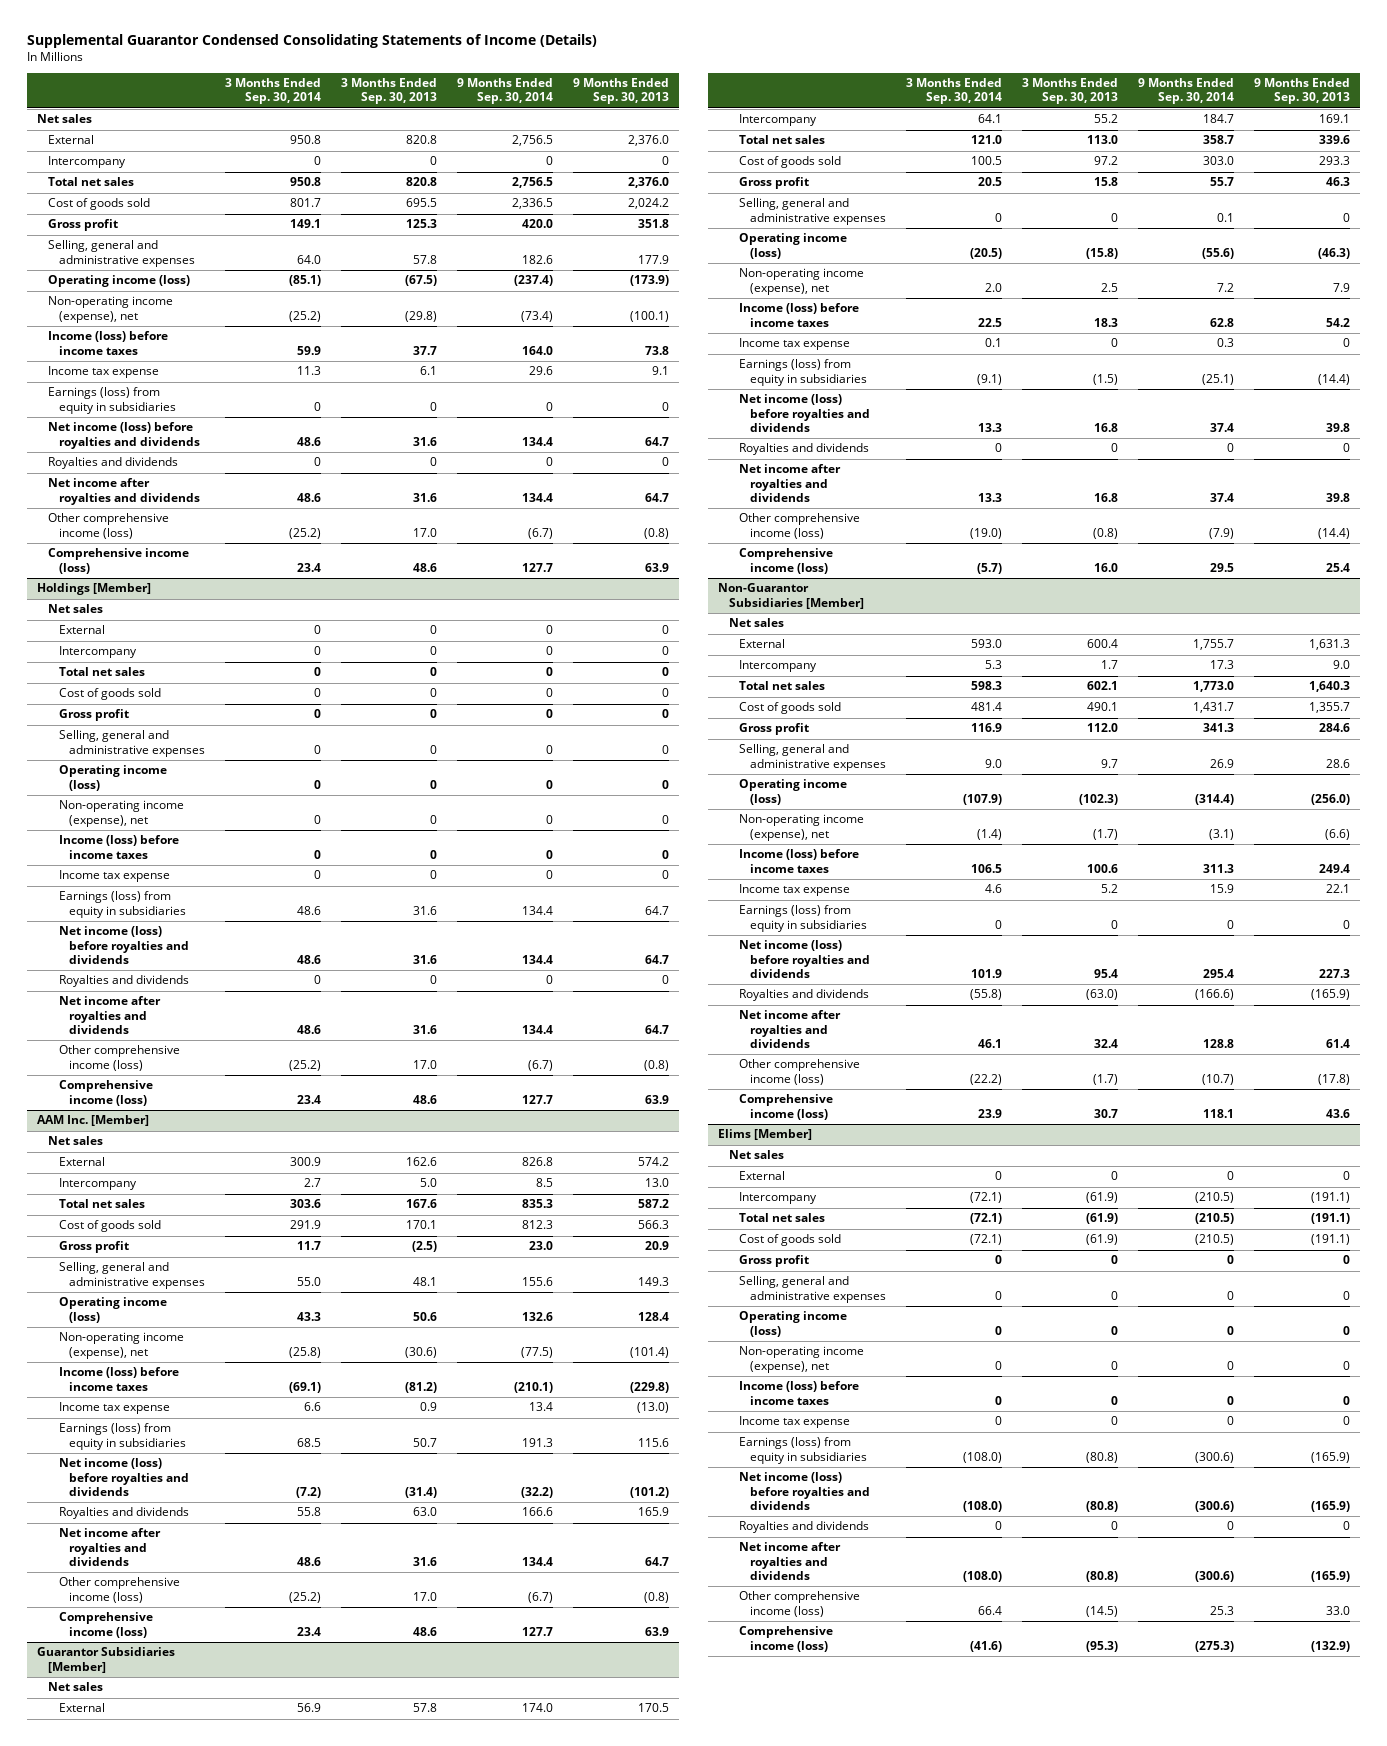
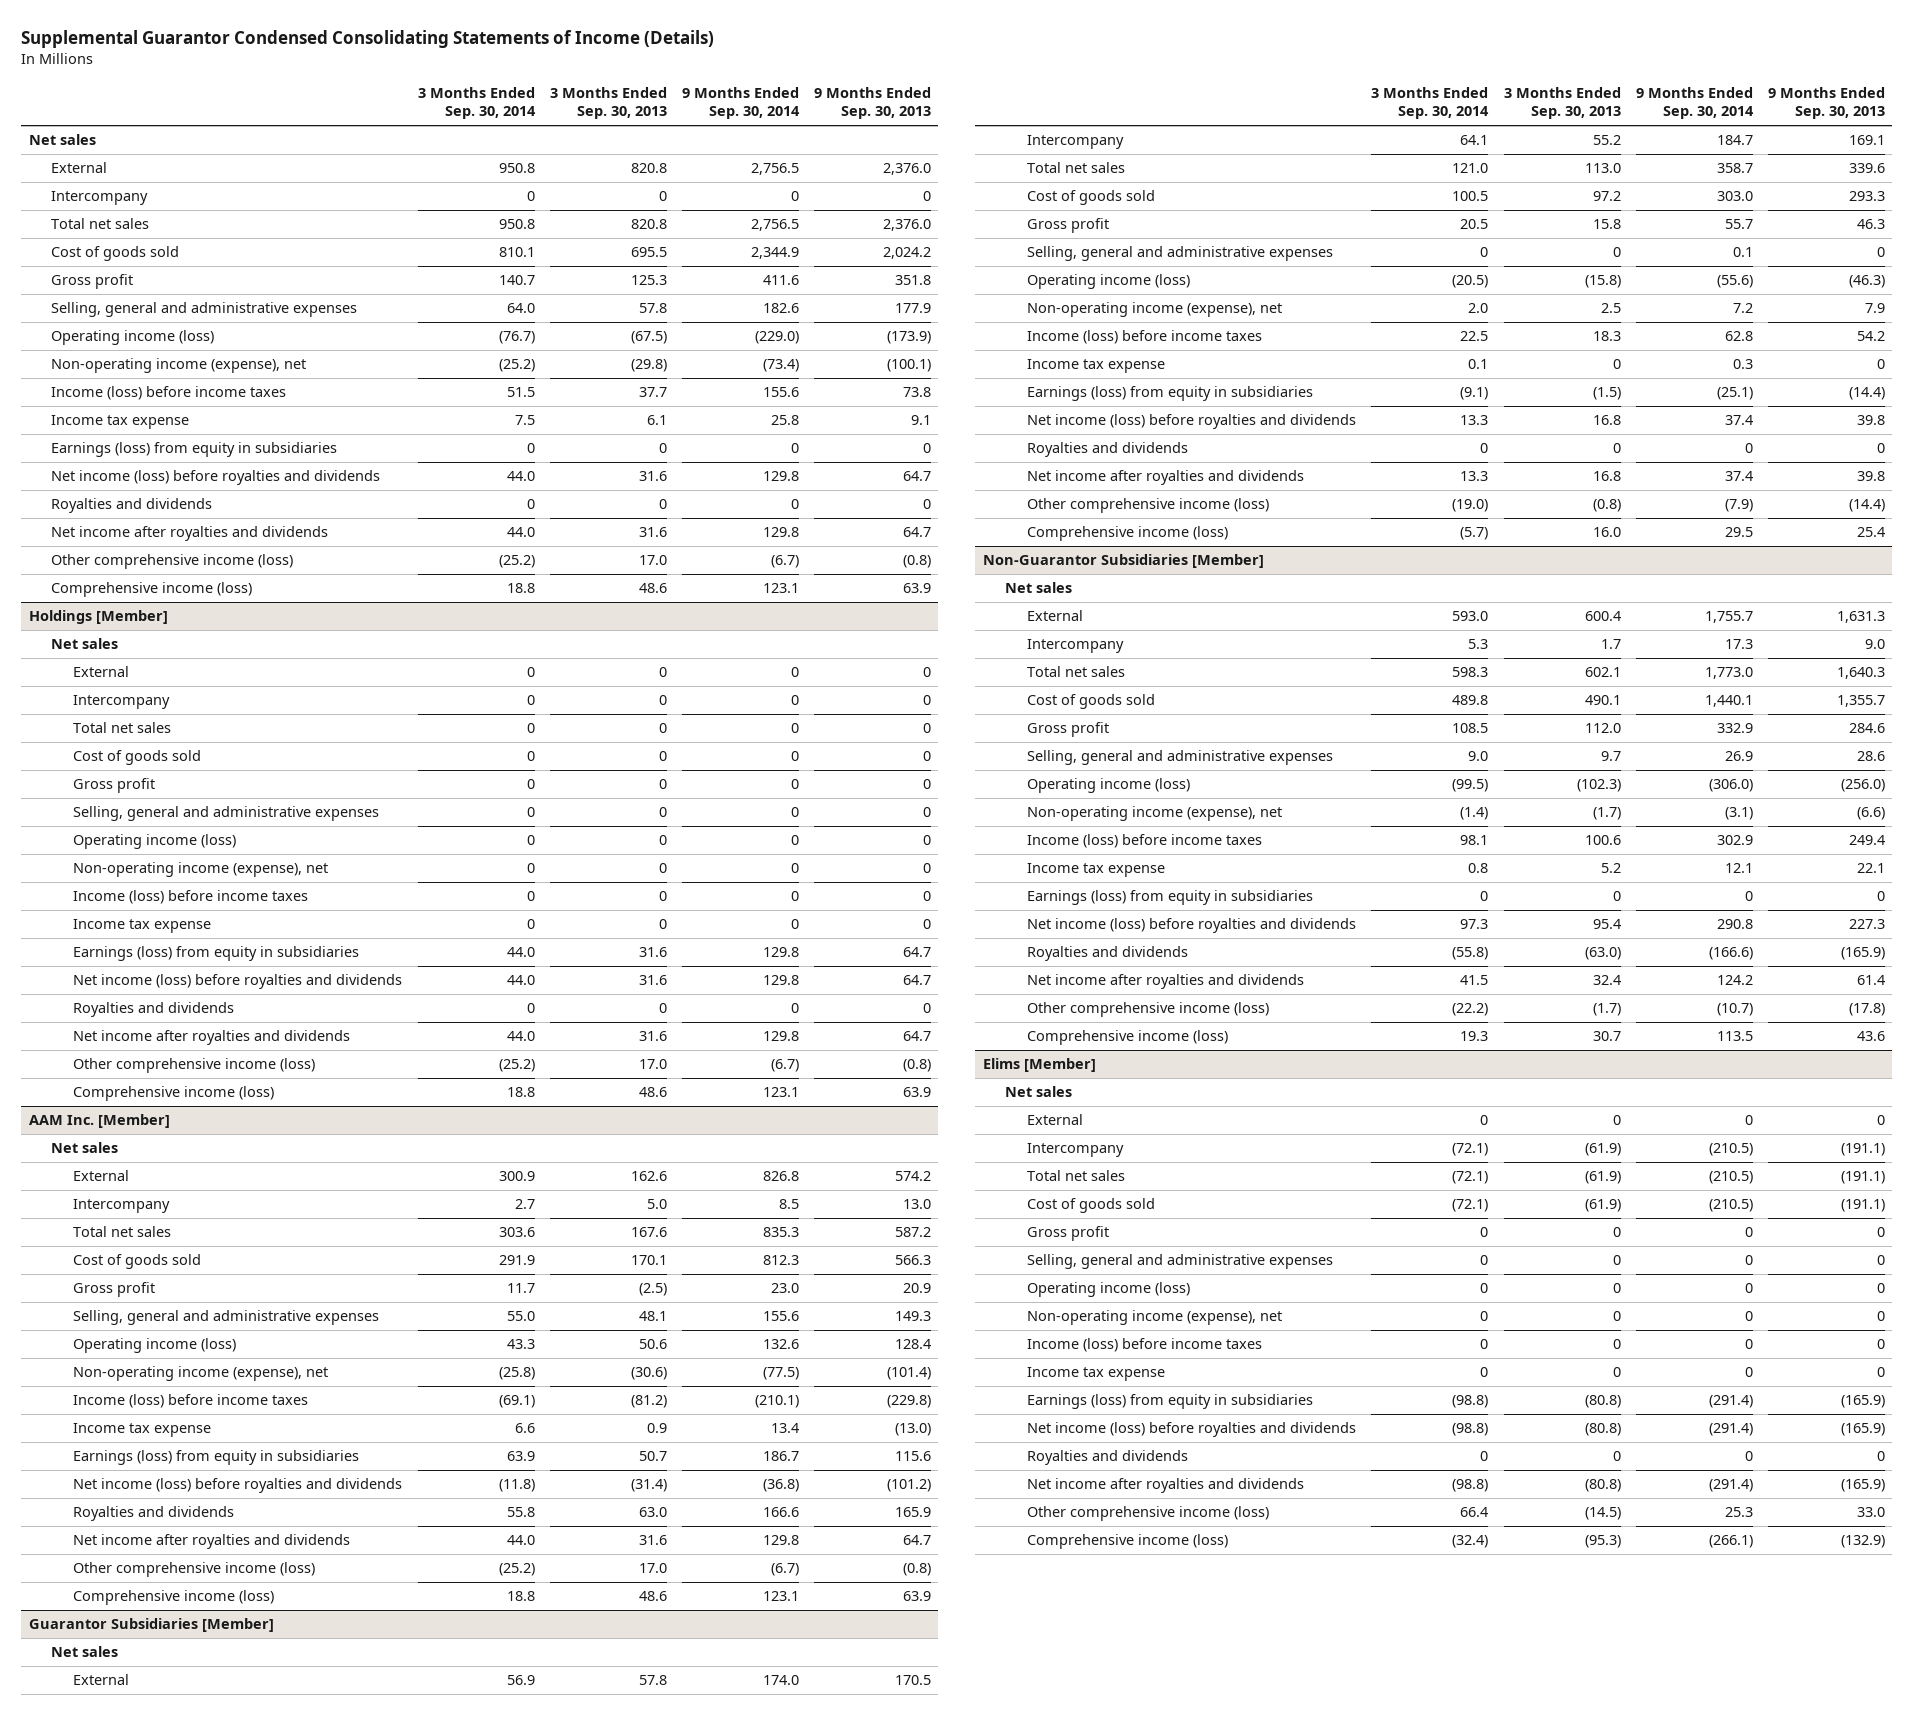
- Cost of goods sold | 801.7 | 695.5 | 2,336.5 | 2,024.2
- Gross profit | 149.1 | 125.3 | 420.0 | 351.8
+ Cost of goods sold | 810.1 | 695.5 | 2,344.9 | 2,024.2
+ Gross profit | 140.7 | 125.3 | 411.6 | 351.8
- Operating income (loss) | (85.1) | (67.5) | (237.4) | (173.9)
+ Operating income (loss) | (76.7) | (67.5) | (229.0) | (173.9)
- Income (loss) before income taxes | 59.9 | 37.7 | 164.0 | 73.8
- Income tax expense | 11.3 | 6.1 | 29.6 | 9.1
+ Income (loss) before income taxes | 51.5 | 37.7 | 155.6 | 73.8
+ Income tax expense | 7.5 | 6.1 | 25.8 | 9.1
- Net income (loss) before royalties and dividends | 48.6 | 31.6 | 134.4 | 64.7
+ Net income (loss) before royalties and dividends | 44.0 | 31.6 | 129.8 | 64.7
- Net income after royalties and dividends | 48.6 | 31.6 | 134.4 | 64.7
+ Net income after royalties and dividends | 44.0 | 31.6 | 129.8 | 64.7
- Comprehensive income (loss) | 23.4 | 48.6 | 127.7 | 63.9
+ Comprehensive income (loss) | 18.8 | 48.6 | 123.1 | 63.9
@ Holdings [Member]
- Earnings (loss) from equity in subsidiaries | 48.6 | 31.6 | 134.4 | 64.7
- Net income (loss) before royalties and dividends | 48.6 | 31.6 | 134.4 | 64.7
+ Earnings (loss) from equity in subsidiaries | 44.0 | 31.6 | 129.8 | 64.7
+ Net income (loss) before royalties and dividends | 44.0 | 31.6 | 129.8 | 64.7
- Net income after royalties and dividends | 48.6 | 31.6 | 134.4 | 64.7
+ Net income after royalties and dividends | 44.0 | 31.6 | 129.8 | 64.7
- Comprehensive income (loss) | 23.4 | 48.6 | 127.7 | 63.9
+ Comprehensive income (loss) | 18.8 | 48.6 | 123.1 | 63.9
@ AAM Inc. [Member]
- Earnings (loss) from equity in subsidiaries | 68.5 | 50.7 | 191.3 | 115.6
- Net income (loss) before royalties and dividends | (7.2) | (31.4) | (32.2) | (101.2)
+ Earnings (loss) from equity in subsidiaries | 63.9 | 50.7 | 186.7 | 115.6
+ Net income (loss) before royalties and dividends | (11.8) | (31.4) | (36.8) | (101.2)
- Net income after royalties and dividends | 48.6 | 31.6 | 134.4 | 64.7
+ Net income after royalties and dividends | 44.0 | 31.6 | 129.8 | 64.7
- Comprehensive income (loss) | 23.4 | 48.6 | 127.7 | 63.9
+ Comprehensive income (loss) | 18.8 | 48.6 | 123.1 | 63.9
@ Non-Guarantor Subsidiaries [Member]
- Cost of goods sold | 481.4 | 490.1 | 1,431.7 | 1,355.7
- Gross profit | 116.9 | 112.0 | 341.3 | 284.6
+ Cost of goods sold | 489.8 | 490.1 | 1,440.1 | 1,355.7
+ Gross profit | 108.5 | 112.0 | 332.9 | 284.6
- Operating income (loss) | (107.9) | (102.3) | (314.4) | (256.0)
+ Operating income (loss) | (99.5) | (102.3) | (306.0) | (256.0)
- Income (loss) before income taxes | 106.5 | 100.6 | 311.3 | 249.4
- Income tax expense | 4.6 | 5.2 | 15.9 | 22.1
+ Income (loss) before income taxes | 98.1 | 100.6 | 302.9 | 249.4
+ Income tax expense | 0.8 | 5.2 | 12.1 | 22.1
- Net income (loss) before royalties and dividends | 101.9 | 95.4 | 295.4 | 227.3
+ Net income (loss) before royalties and dividends | 97.3 | 95.4 | 290.8 | 227.3
- Net income after royalties and dividends | 46.1 | 32.4 | 128.8 | 61.4
+ Net income after royalties and dividends | 41.5 | 32.4 | 124.2 | 61.4
- Comprehensive income (loss) | 23.9 | 30.7 | 118.1 | 43.6
+ Comprehensive income (loss) | 19.3 | 30.7 | 113.5 | 43.6
@ Elims [Member]
- Earnings (loss) from equity in subsidiaries | (108.0) | (80.8) | (300.6) | (165.9)
- Net income (loss) before royalties and dividends | (108.0) | (80.8) | (300.6) | (165.9)
+ Earnings (loss) from equity in subsidiaries | (98.8) | (80.8) | (291.4) | (165.9)
+ Net income (loss) before royalties and dividends | (98.8) | (80.8) | (291.4) | (165.9)
- Net income after royalties and dividends | (108.0) | (80.8) | (300.6) | (165.9)
+ Net income after royalties and dividends | (98.8) | (80.8) | (291.4) | (165.9)
- Comprehensive income (loss) | (41.6) | (95.3) | (275.3) | (132.9)
+ Comprehensive income (loss) | (32.4) | (95.3) | (266.1) | (132.9)

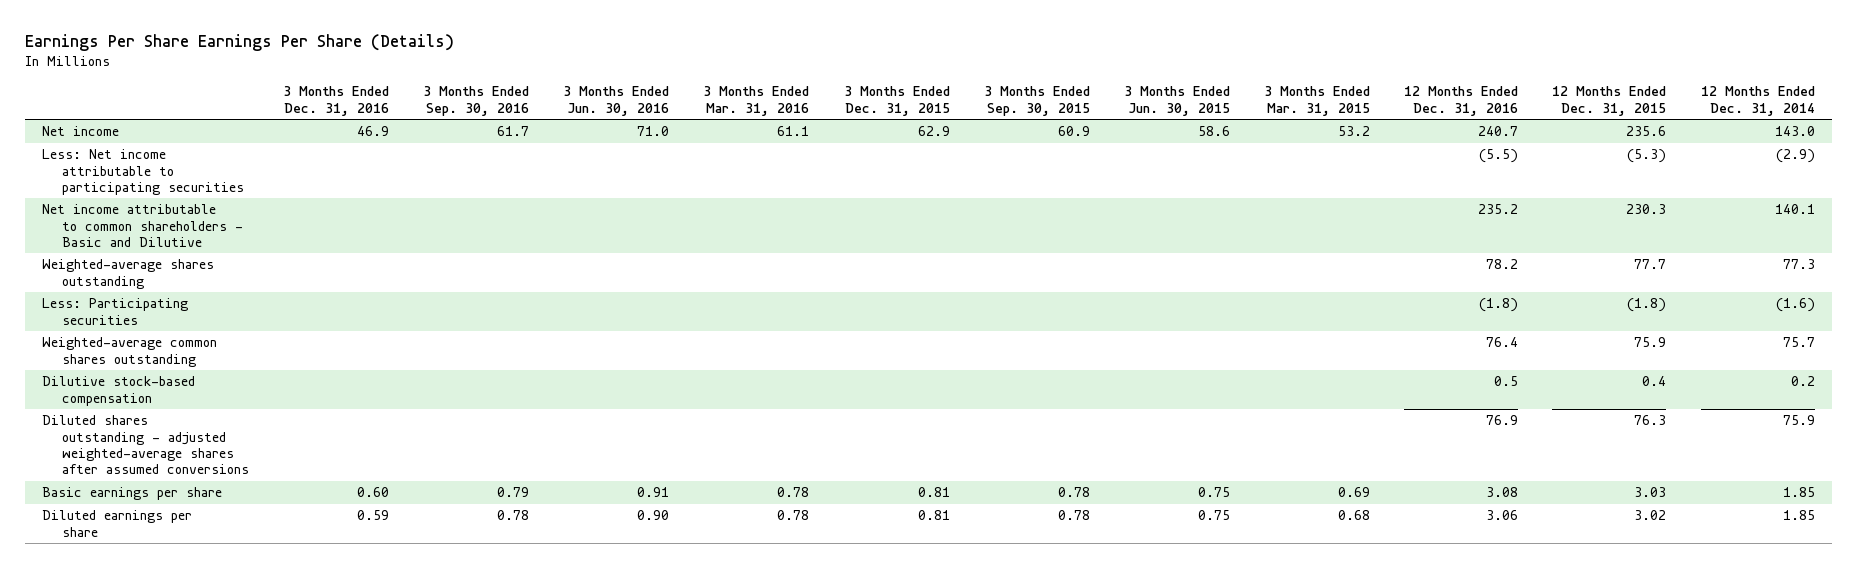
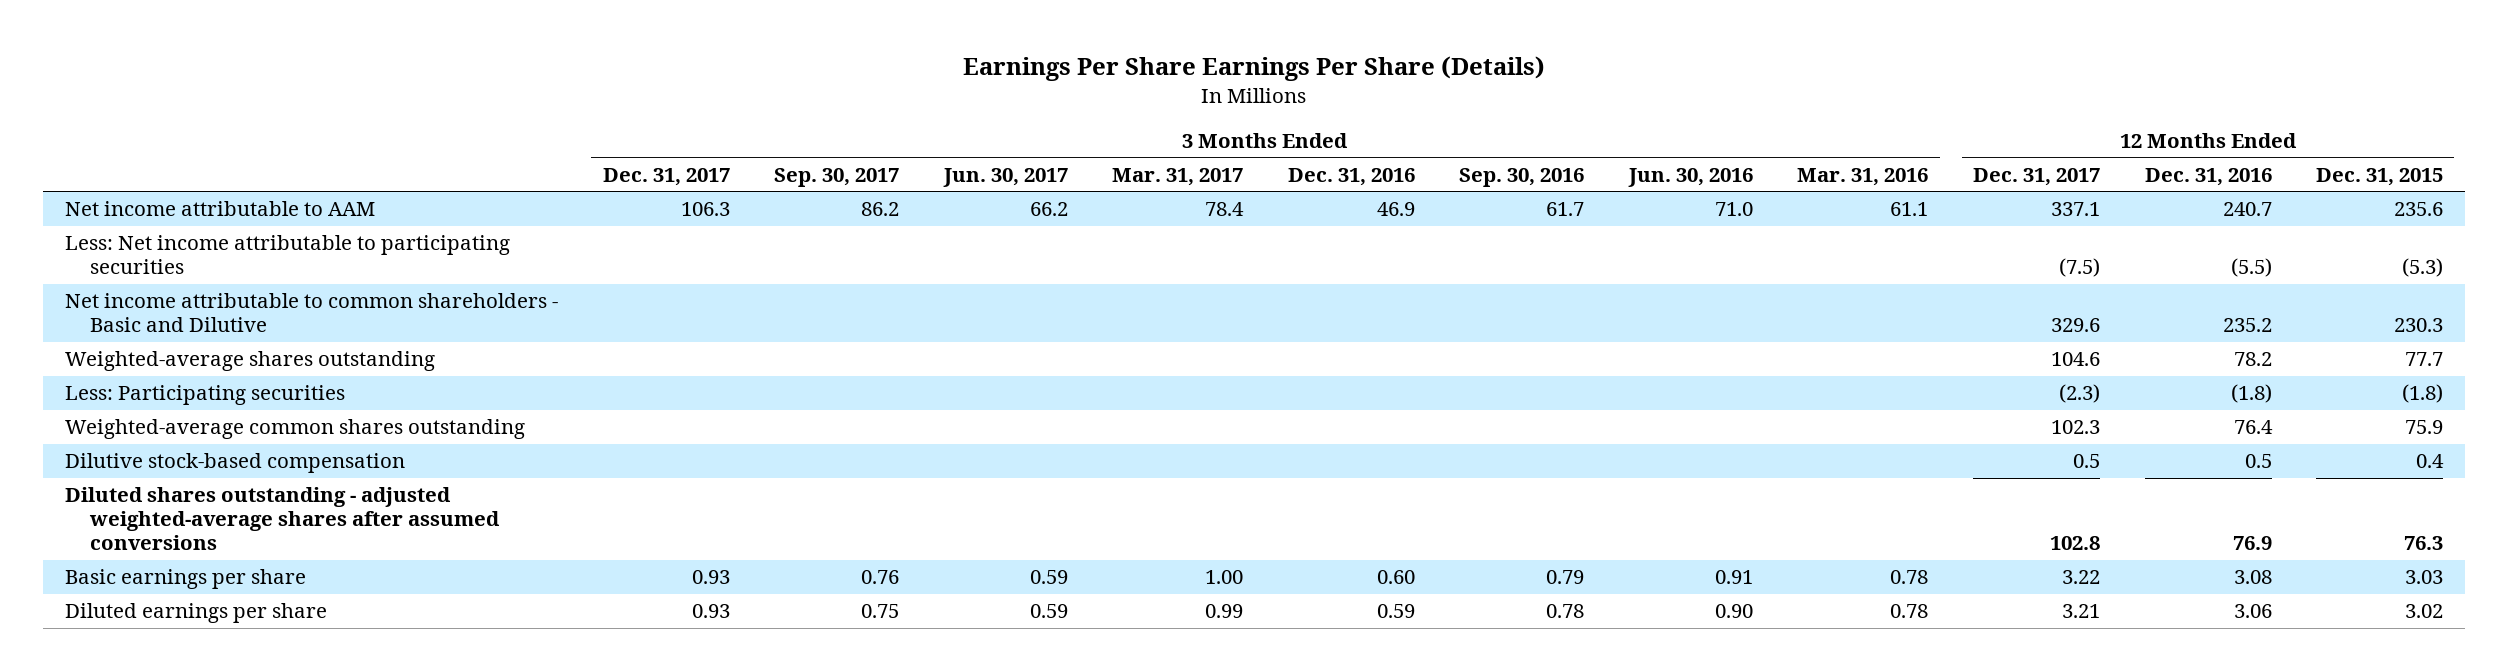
- | 3 Months Ended Dec. 31, 2016 | 3 Months Ended Sep. 30, 2016 | 3 Months Ended Jun. 30, 2016 | 3 Months Ended Mar. 31, 2016 | 3 Months Ended Dec. 31, 2015 | 3 Months Ended Sep. 30, 2015 | 3 Months Ended Jun. 30, 2015 | 3 Months Ended Mar. 31, 2015 | 12 Months Ended Dec. 31, 2016 | 12 Months Ended Dec. 31, 2015 | 12 Months Ended Dec. 31, 2014
+ | 3 Months Ended Dec. 31, 2017 | 3 Months Ended Sep. 30, 2017 | 3 Months Ended Jun. 30, 2017 | 3 Months Ended Mar. 31, 2017 | 3 Months Ended Dec. 31, 2016 | 3 Months Ended Sep. 30, 2016 | 3 Months Ended Jun. 30, 2016 | 3 Months Ended Mar. 31, 2016 | 12 Months Ended Dec. 31, 2017 | 12 Months Ended Dec. 31, 2016 | 12 Months Ended Dec. 31, 2015
- Net income | 46.9 | 61.7 | 71.0 | 61.1 | 62.9 | 60.9 | 58.6 | 53.2 | 240.7 | 235.6 | 143.0
+ Net income attributable to AAM | 106.3 | 86.2 | 66.2 | 78.4 | 46.9 | 61.7 | 71.0 | 61.1 | 337.1 | 240.7 | 235.6

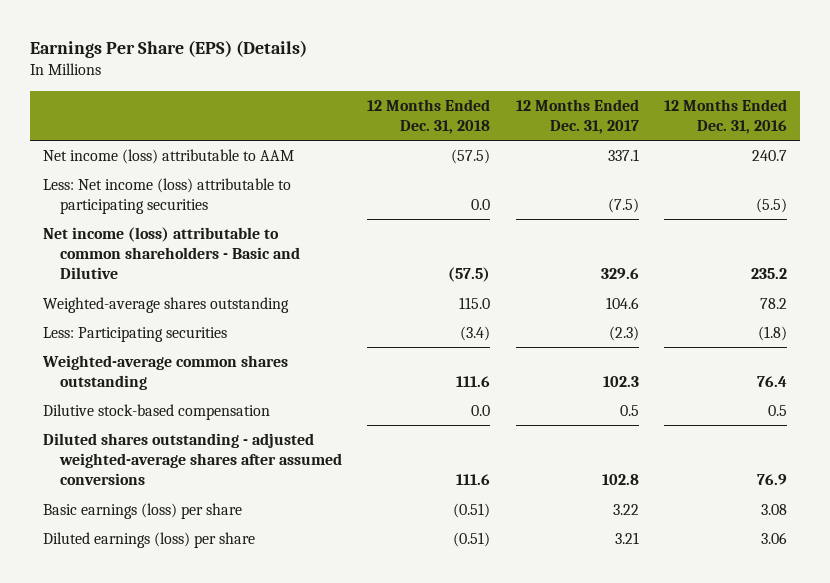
- Earnings Per Share Earnings Per Share (Details)
+ Earnings Per Share (EPS) (Details)
- | 3 Months Ended Dec. 31, 2017 | 3 Months Ended Sep. 30, 2017 | 3 Months Ended Jun. 30, 2017 | 3 Months Ended Mar. 31, 2017 | 3 Months Ended Dec. 31, 2016 | 3 Months Ended Sep. 30, 2016 | 3 Months Ended Jun. 30, 2016 | 3 Months Ended Mar. 31, 2016 | 12 Months Ended Dec. 31, 2017 | 12 Months Ended Dec. 31, 2016 | 12 Months Ended Dec. 31, 2015
+ | 12 Months Ended Dec. 31, 2018 | 12 Months Ended Dec. 31, 2017 | 12 Months Ended Dec. 31, 2016
- Net income attributable to AAM | 106.3 | 86.2 | 66.2 | 78.4 | 46.9 | 61.7 | 71.0 | 61.1 | 337.1 | 240.7 | 235.6
- Less: Net income attributable to participating securities | | | | | | | | | (7.5) | (5.5) | (5.3)
- Net income attributable to common shareholders - Basic and Dilutive | | | | | | | | | 329.6 | 235.2 | 230.3
+ Net income (loss) attributable to AAM | (57.5) | 337.1 | 240.7
+ Less: Net income (loss) attributable to participating securities | 0.0 | (7.5) | (5.5)
+ Net income (loss) attributable to common shareholders - Basic and Dilutive | (57.5) | 329.6 | 235.2
- Basic earnings per share | 0.93 | 0.76 | 0.59 | 1.00 | 0.60 | 0.79 | 0.91 | 0.78 | 3.22 | 3.08 | 3.03
- Diluted earnings per share | 0.93 | 0.75 | 0.59 | 0.99 | 0.59 | 0.78 | 0.90 | 0.78 | 3.21 | 3.06 | 3.02
+ Basic earnings (loss) per share | (0.51) | 3.22 | 3.08
+ Diluted earnings (loss) per share | (0.51) | 3.21 | 3.06

